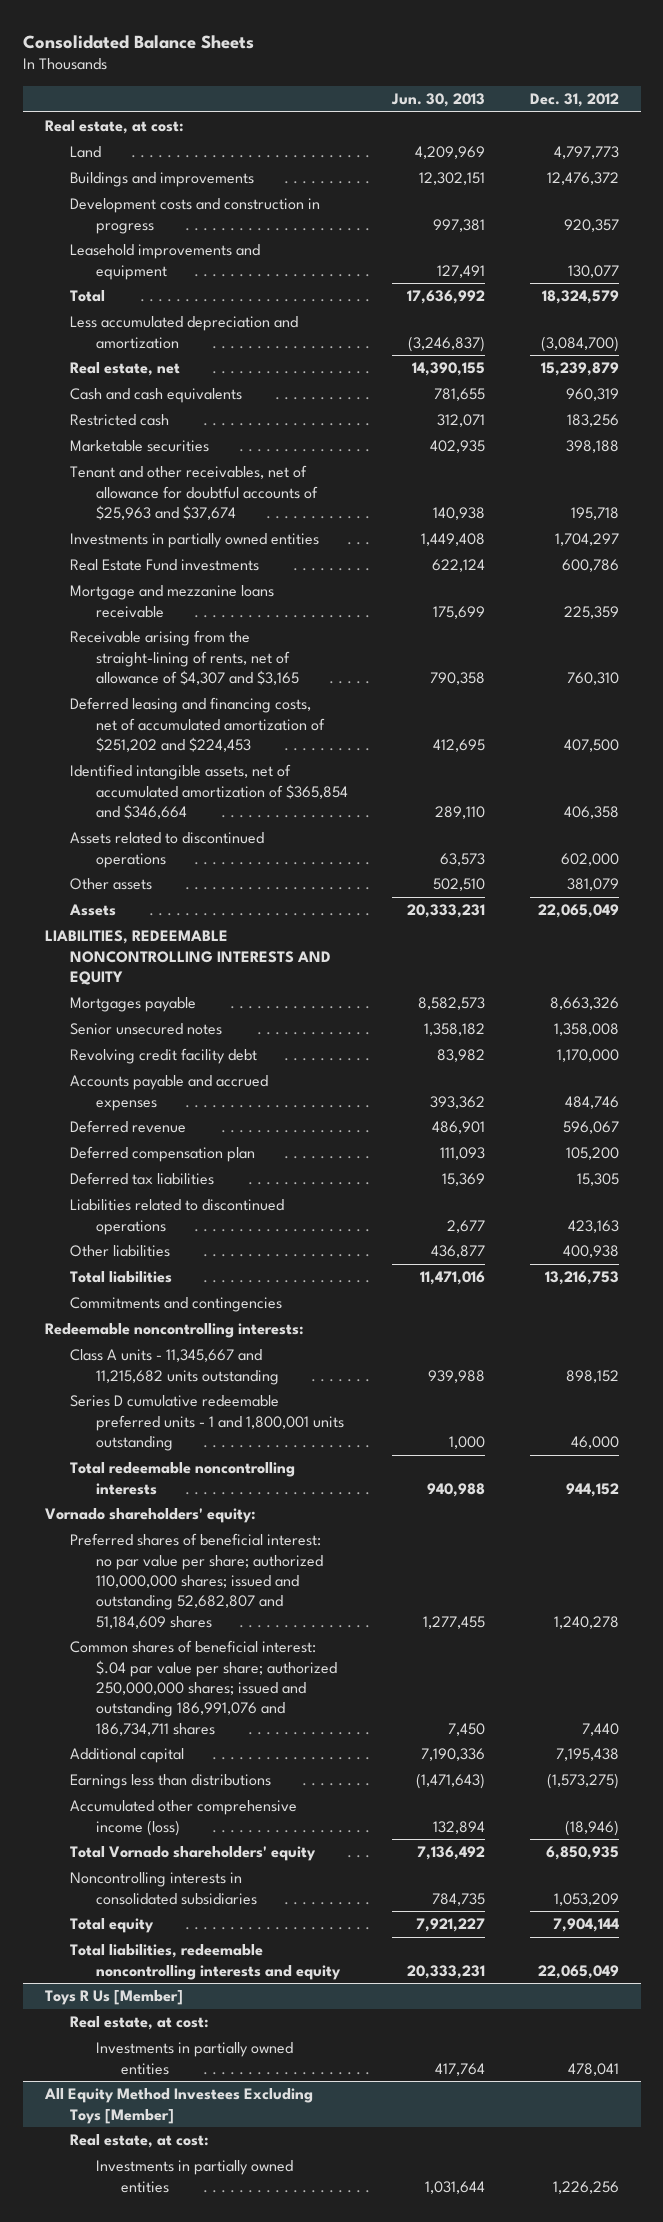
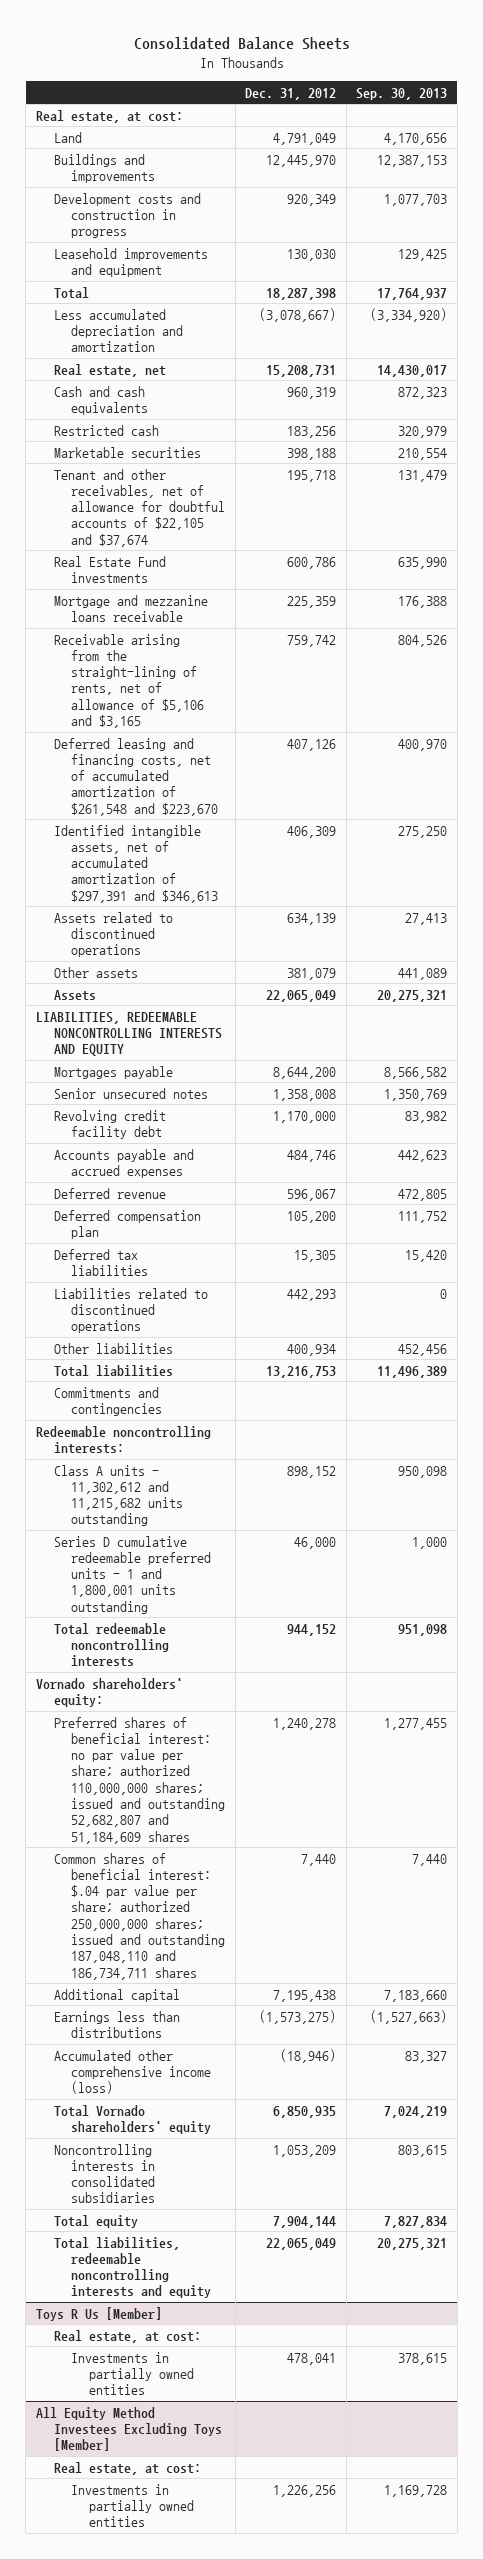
- | Jun. 30, 2013 | Dec. 31, 2012
+ | Dec. 31, 2012 | Sep. 30, 2013
- Land | 4,209,969 | 4,797,773
- Buildings and improvements | 12,302,151 | 12,476,372
- Development costs and construction in progress | 997,381 | 920,357
- Leasehold improvements and equipment | 127,491 | 130,077
- Total | 17,636,992 | 18,324,579
- Less accumulated depreciation and amortization | (3,246,837) | (3,084,700)
- Real estate, net | 14,390,155 | 15,239,879
+ Land | 4,791,049 | 4,170,656
+ Buildings and improvements | 12,445,970 | 12,387,153
+ Development costs and construction in progress | 920,349 | 1,077,703
+ Leasehold improvements and equipment | 130,030 | 129,425
+ Total | 18,287,398 | 17,764,937
+ Less accumulated depreciation and amortization | (3,078,667) | (3,334,920)
+ Real estate, net | 15,208,731 | 14,430,017
- Tenant and other receivables, net of allowance for doubtful accounts of $25,963 and $37,674 | 140,938 | 195,718
- Investments in partially owned entities | 1,449,408 | 1,704,297
+ Tenant and other receivables, net of allowance for doubtful accounts of $22,105 and $37,674 | 195,718 | 131,479
- Receivable arising from the straight-lining of rents, net of allowance of $4,307 and $3,165 | 790,358 | 760,310
- Deferred leasing and financing costs, net of accumulated amortization of $251,202 and $224,453 | 412,695 | 407,500
- Identified intangible assets, net of accumulated amortization of $365,854 and $346,664 | 289,110 | 406,358
- Assets related to discontinued operations | 63,573 | 602,000
+ Receivable arising from the straight-lining of rents, net of allowance of $5,106 and $3,165 | 759,742 | 804,526
+ Deferred leasing and financing costs, net of accumulated amortization of $261,548 and $223,670 | 407,126 | 400,970
+ Identified intangible assets, net of accumulated amortization of $297,391 and $346,613 | 406,309 | 275,250
+ Assets related to discontinued operations | 634,139 | 27,413
- Mortgages payable | 8,582,573 | 8,663,326
+ Mortgages payable | 8,644,200 | 8,566,582
- Liabilities related to discontinued operations | 2,677 | 423,163
- Other liabilities | 436,877 | 400,938
+ Liabilities related to discontinued operations | 442,293 | 0
+ Other liabilities | 400,934 | 452,456
- Class A units - 11,345,667 and 11,215,682 units outstanding | 939,988 | 898,152
+ Class A units - 11,302,612 and 11,215,682 units outstanding | 898,152 | 950,098
- Common shares of beneficial interest: $.04 par value per share; authorized 250,000,000 shares; issued and outstanding 186,991,076 and 186,734,711 shares | 7,450 | 7,440
+ Common shares of beneficial interest: $.04 par value per share; authorized 250,000,000 shares; issued and outstanding 187,048,110 and 186,734,711 shares | 7,440 | 7,440

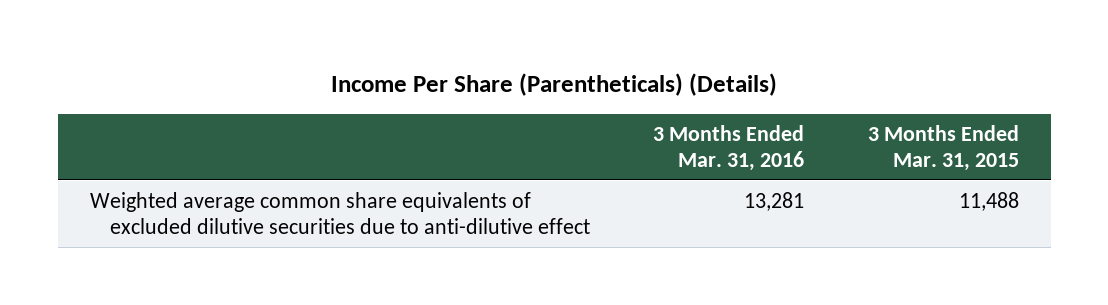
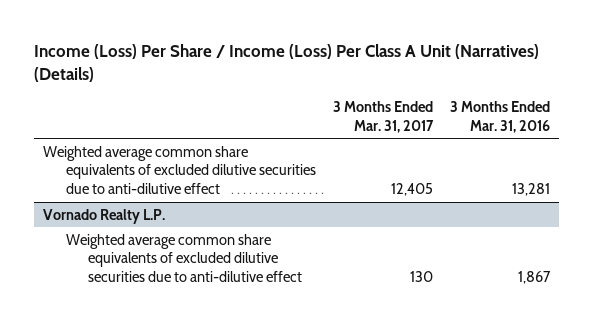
- Income Per Share (Parentheticals) (Details)
+ Income (Loss) Per Share / Income (Loss) Per Class A Unit (Narratives) (Details)
- | 3 Months Ended Mar. 31, 2016 | 3 Months Ended Mar. 31, 2015
+ | 3 Months Ended Mar. 31, 2017 | 3 Months Ended Mar. 31, 2016
+ Vornado Realty L.P.
+ Weighted average common share equivalents of excluded dilutive securities due to anti-dilutive effect | 130 | 1,867

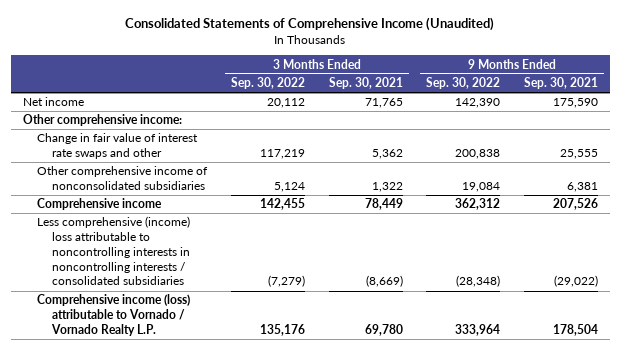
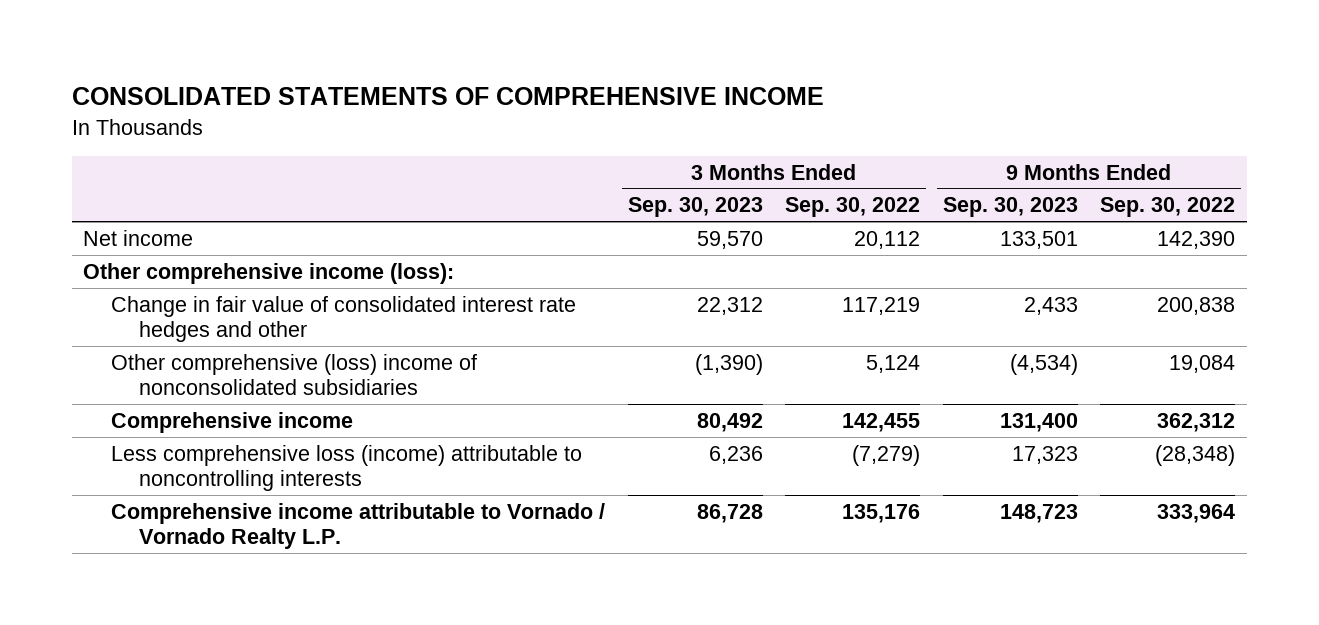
- Consolidated Statements of Comprehensive Income (Unaudited)
+ CONSOLIDATED STATEMENTS OF COMPREHENSIVE INCOME
- | 3 Months Ended Sep. 30, 2022 | 3 Months Ended Sep. 30, 2021 | 9 Months Ended Sep. 30, 2022 | 9 Months Ended Sep. 30, 2021
+ | 3 Months Ended Sep. 30, 2023 | 3 Months Ended Sep. 30, 2022 | 9 Months Ended Sep. 30, 2023 | 9 Months Ended Sep. 30, 2022
- Other comprehensive income:
- Change in fair value of interest rate swaps and other | 117,219 | 5,362 | 200,838 | 25,555
- Other comprehensive income of nonconsolidated subsidiaries | 5,124 | 1,322 | 19,084 | 6,381
+ Other comprehensive income (loss):
+ Change in fair value of consolidated interest rate hedges and other | 22,312 | 117,219 | 2,433 | 200,838
+ Other comprehensive (loss) income of nonconsolidated subsidiaries | (1,390) | 5,124 | (4,534) | 19,084
- Less comprehensive (income) loss attributable to noncontrolling interests in noncontrolling interests / consolidated subsidiaries | (7,279) | (8,669) | (28,348) | (29,022)
- Comprehensive income (loss) attributable to Vornado / Vornado Realty L.P. | 135,176 | 69,780 | 333,964 | 178,504
+ Less comprehensive loss (income) attributable to noncontrolling interests | 6,236 | (7,279) | 17,323 | (28,348)
+ Comprehensive income attributable to Vornado / Vornado Realty L.P. | 86,728 | 135,176 | 148,723 | 333,964

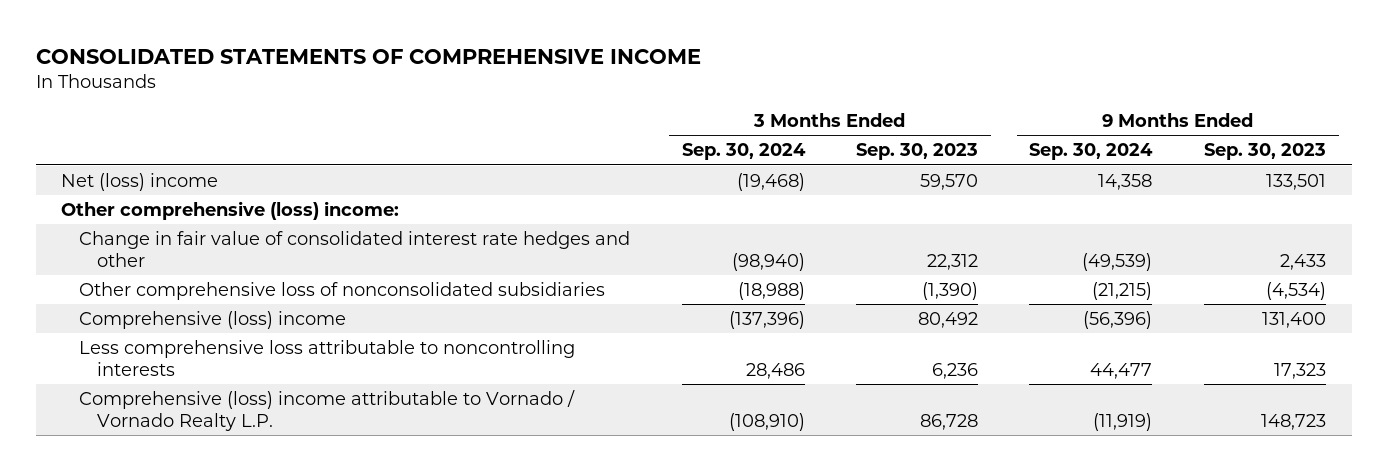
- | 3 Months Ended Sep. 30, 2023 | 3 Months Ended Sep. 30, 2022 | 9 Months Ended Sep. 30, 2023 | 9 Months Ended Sep. 30, 2022
+ | 3 Months Ended Sep. 30, 2024 | 3 Months Ended Sep. 30, 2023 | 9 Months Ended Sep. 30, 2024 | 9 Months Ended Sep. 30, 2023
- Net income | 59,570 | 20,112 | 133,501 | 142,390
- Other comprehensive income (loss):
+ Net (loss) income | (19,468) | 59,570 | 14,358 | 133,501
+ Other comprehensive (loss) income:
- Other comprehensive (loss) income of nonconsolidated subsidiaries | (1,390) | 5,124 | (4,534) | 19,084
- Comprehensive income | 80,492 | 142,455 | 131,400 | 362,312
- Less comprehensive loss (income) attributable to noncontrolling interests | 6,236 | (7,279) | 17,323 | (28,348)
- Comprehensive income attributable to Vornado / Vornado Realty L.P. | 86,728 | 135,176 | 148,723 | 333,964
+ Other comprehensive loss of nonconsolidated subsidiaries | (18,988) | (1,390) | (21,215) | (4,534)
+ Comprehensive (loss) income | (137,396) | 80,492 | (56,396) | 131,400
+ Less comprehensive loss attributable to noncontrolling interests | 28,486 | 6,236 | 44,477 | 17,323
+ Comprehensive (loss) income attributable to Vornado / Vornado Realty L.P. | (108,910) | 86,728 | (11,919) | 148,723

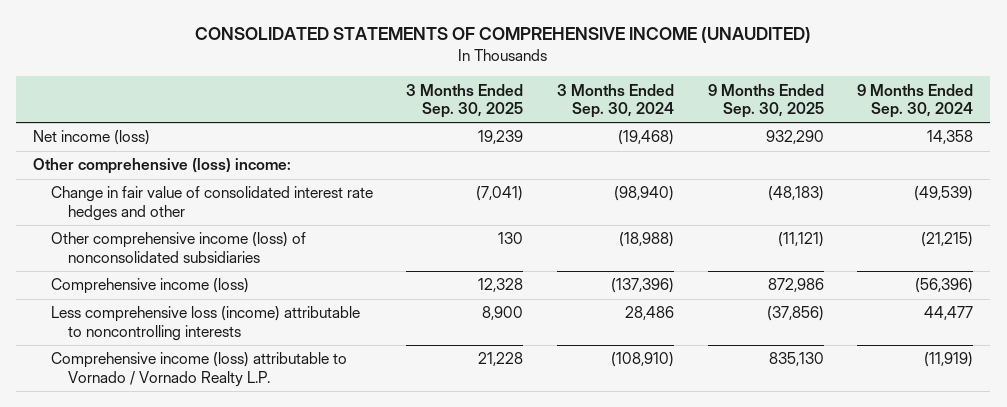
- CONSOLIDATED STATEMENTS OF COMPREHENSIVE INCOME
+ CONSOLIDATED STATEMENTS OF COMPREHENSIVE INCOME (UNAUDITED)
- | 3 Months Ended Sep. 30, 2024 | 3 Months Ended Sep. 30, 2023 | 9 Months Ended Sep. 30, 2024 | 9 Months Ended Sep. 30, 2023
+ | 3 Months Ended Sep. 30, 2025 | 3 Months Ended Sep. 30, 2024 | 9 Months Ended Sep. 30, 2025 | 9 Months Ended Sep. 30, 2024
- Net (loss) income | (19,468) | 59,570 | 14,358 | 133,501
+ Net income (loss) | 19,239 | (19,468) | 932,290 | 14,358
- Other comprehensive loss of nonconsolidated subsidiaries | (18,988) | (1,390) | (21,215) | (4,534)
- Comprehensive (loss) income | (137,396) | 80,492 | (56,396) | 131,400
- Less comprehensive loss attributable to noncontrolling interests | 28,486 | 6,236 | 44,477 | 17,323
- Comprehensive (loss) income attributable to Vornado / Vornado Realty L.P. | (108,910) | 86,728 | (11,919) | 148,723
+ Other comprehensive income (loss) of nonconsolidated subsidiaries | 130 | (18,988) | (11,121) | (21,215)
+ Comprehensive income (loss) | 12,328 | (137,396) | 872,986 | (56,396)
+ Less comprehensive loss (income) attributable to noncontrolling interests | 8,900 | 28,486 | (37,856) | 44,477
+ Comprehensive income (loss) attributable to Vornado / Vornado Realty L.P. | 21,228 | (108,910) | 835,130 | (11,919)

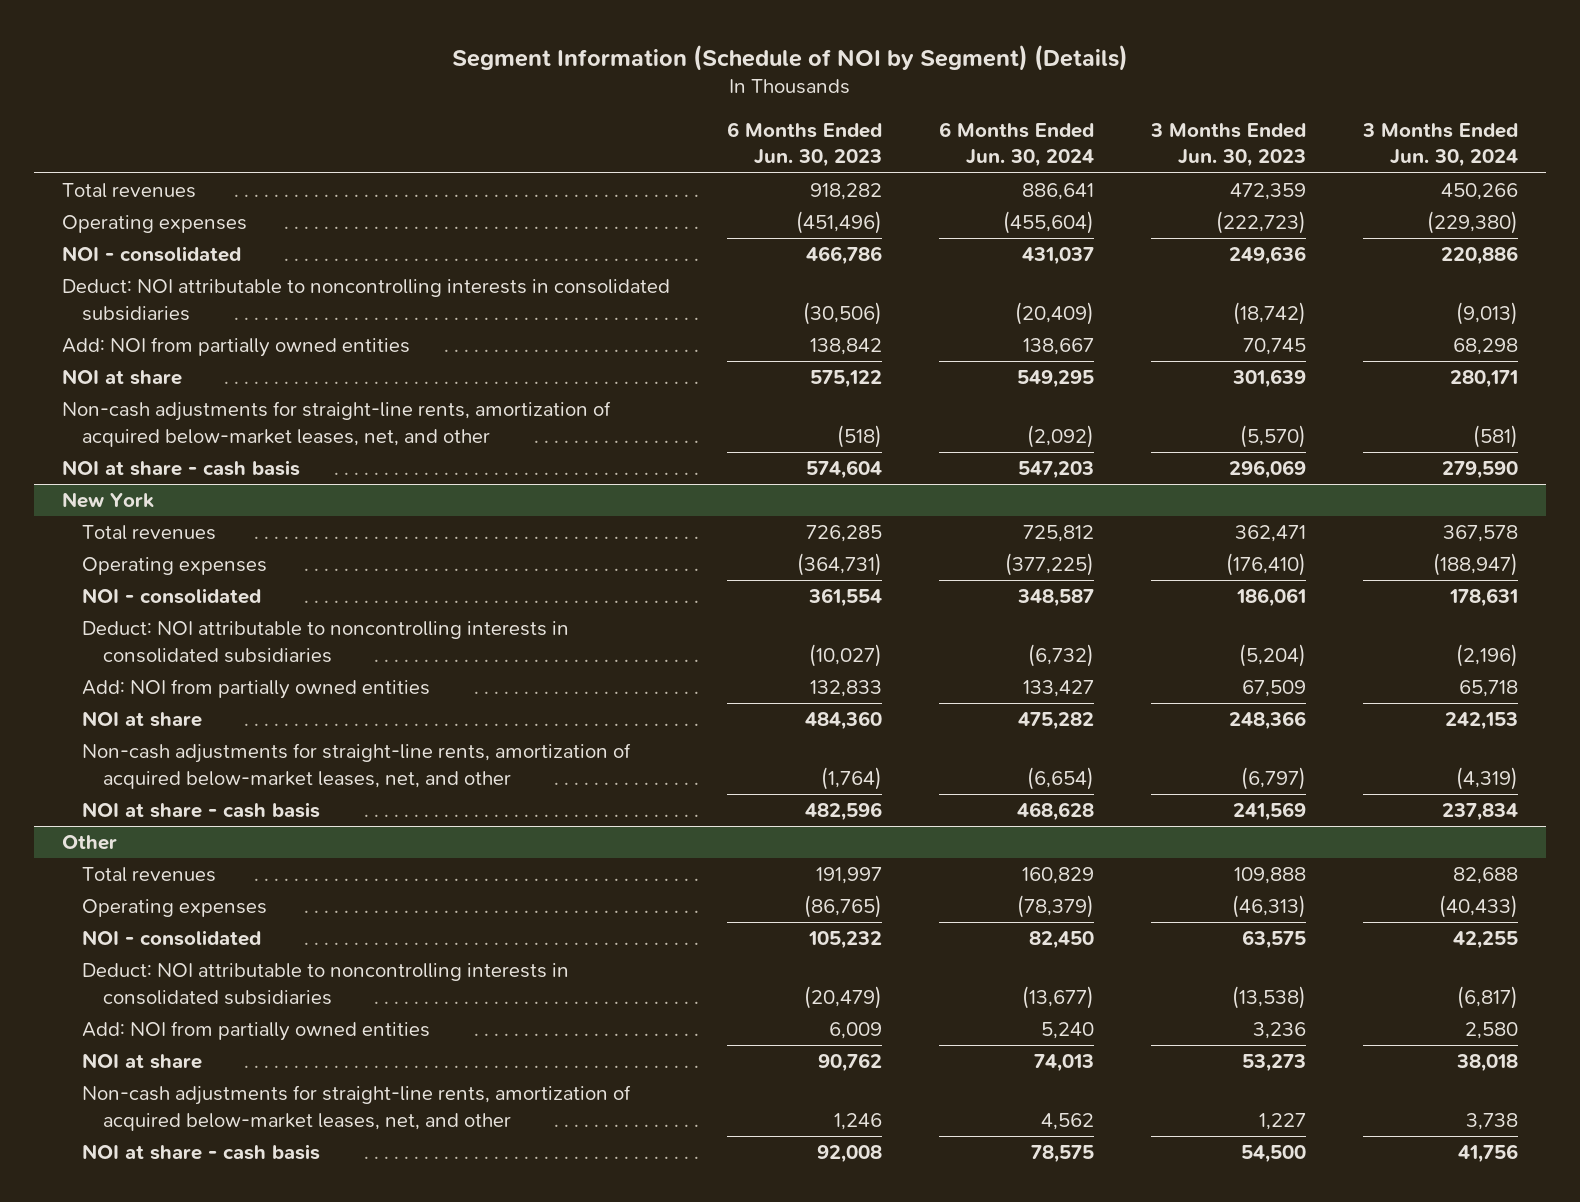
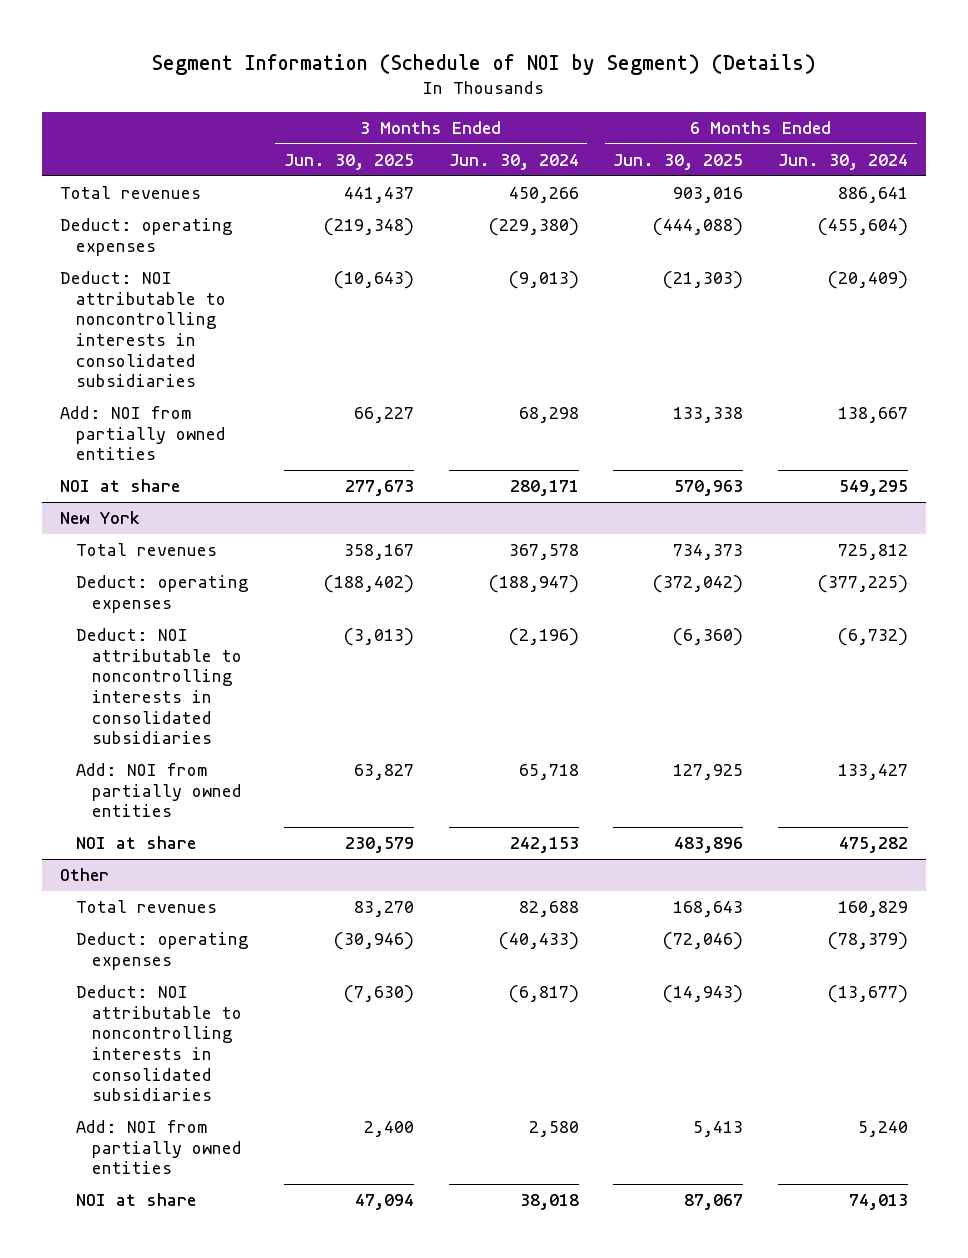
- | 6 Months Ended Jun. 30, 2023 | 6 Months Ended Jun. 30, 2024 | 3 Months Ended Jun. 30, 2023 | 3 Months Ended Jun. 30, 2024
+ | 3 Months Ended Jun. 30, 2025 | 3 Months Ended Jun. 30, 2024 | 6 Months Ended Jun. 30, 2025 | 6 Months Ended Jun. 30, 2024
- Operating expenses | (451,496) | (455,604) | (222,723) | (229,380)
- NOI - consolidated | 466,786 | 431,037 | 249,636 | 220,886
+ Deduct: operating expenses | (219,348) | (229,380) | (444,088) | (455,604)
- Non-cash adjustments for straight-line rents, amortization of acquired below-market leases, net, and other | (518) | (2,092) | (5,570) | (581)
- NOI at share - cash basis | 574,604 | 547,203 | 296,069 | 279,590
@ New York
- Operating expenses | (364,731) | (377,225) | (176,410) | (188,947)
- NOI - consolidated | 361,554 | 348,587 | 186,061 | 178,631
+ Deduct: operating expenses | (188,402) | (188,947) | (372,042) | (377,225)
- Non-cash adjustments for straight-line rents, amortization of acquired below-market leases, net, and other | (1,764) | (6,654) | (6,797) | (4,319)
- NOI at share - cash basis | 482,596 | 468,628 | 241,569 | 237,834
@ Other
- Operating expenses | (86,765) | (78,379) | (46,313) | (40,433)
- NOI - consolidated | 105,232 | 82,450 | 63,575 | 42,255
+ Deduct: operating expenses | (30,946) | (40,433) | (72,046) | (78,379)
- Non-cash adjustments for straight-line rents, amortization of acquired below-market leases, net, and other | 1,246 | 4,562 | 1,227 | 3,738
- NOI at share - cash basis | 92,008 | 78,575 | 54,500 | 41,756

